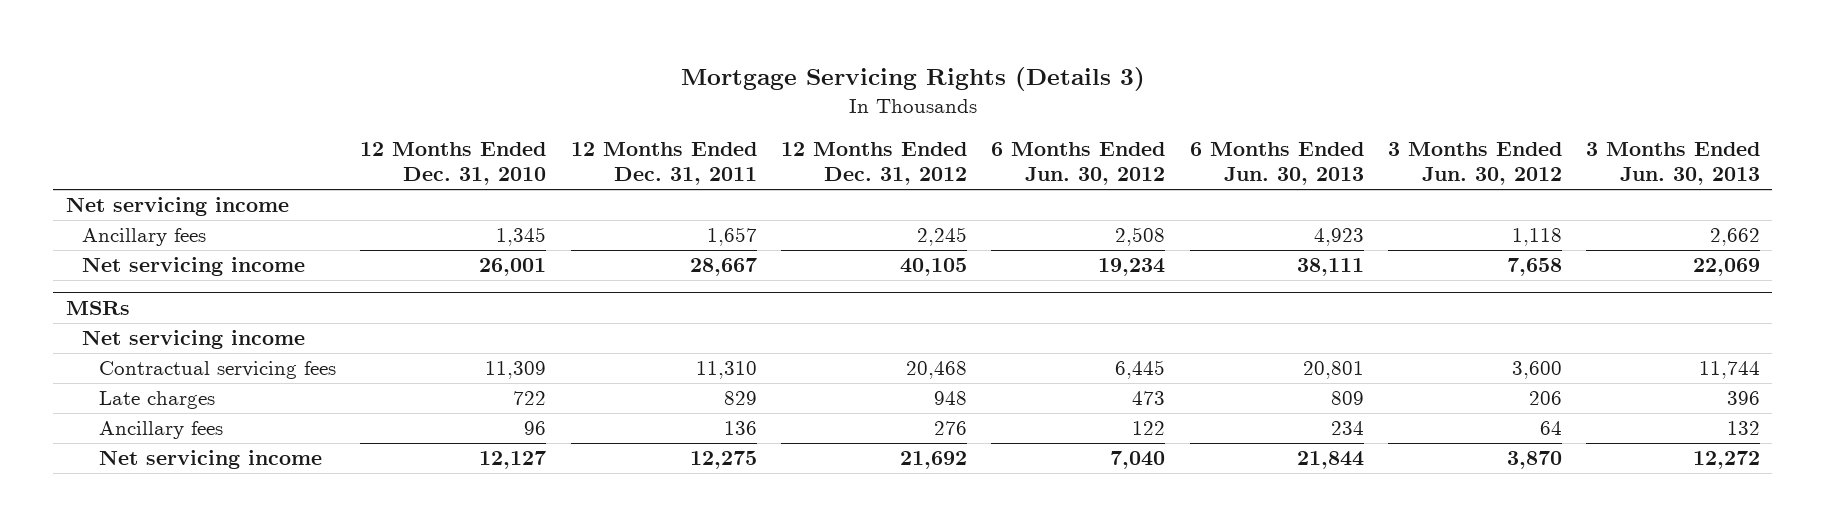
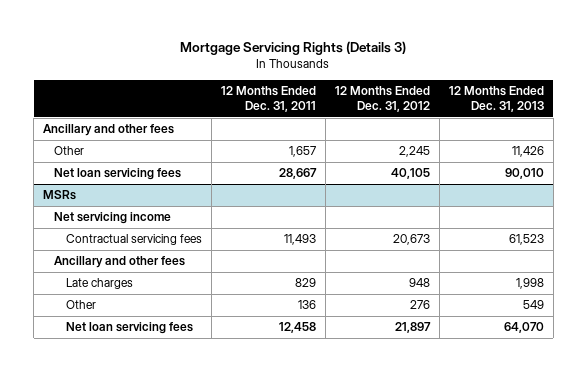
- | 12 Months Ended Dec. 31, 2010 | 12 Months Ended Dec. 31, 2011 | 12 Months Ended Dec. 31, 2012 | 6 Months Ended Jun. 30, 2012 | 6 Months Ended Jun. 30, 2013 | 3 Months Ended Jun. 30, 2012 | 3 Months Ended Jun. 30, 2013
+ | 12 Months Ended Dec. 31, 2011 | 12 Months Ended Dec. 31, 2012 | 12 Months Ended Dec. 31, 2013
- Net servicing income
- Ancillary fees | 1,345 | 1,657 | 2,245 | 2,508 | 4,923 | 1,118 | 2,662
- Net servicing income | 26,001 | 28,667 | 40,105 | 19,234 | 38,111 | 7,658 | 22,069
+ Ancillary and other fees
+ Other | 1,657 | 2,245 | 11,426
+ Net loan servicing fees | 28,667 | 40,105 | 90,010
@ MSRs
- Contractual servicing fees | 11,309 | 11,310 | 20,468 | 6,445 | 20,801 | 3,600 | 11,744
+ Contractual servicing fees | 11,493 | 20,673 | 61,523
+ Ancillary and other fees
- Ancillary fees | 96 | 136 | 276 | 122 | 234 | 64 | 132
- Net servicing income | 12,127 | 12,275 | 21,692 | 7,040 | 21,844 | 3,870 | 12,272
+ Other | 136 | 276 | 549
+ Net loan servicing fees | 12,458 | 21,897 | 64,070

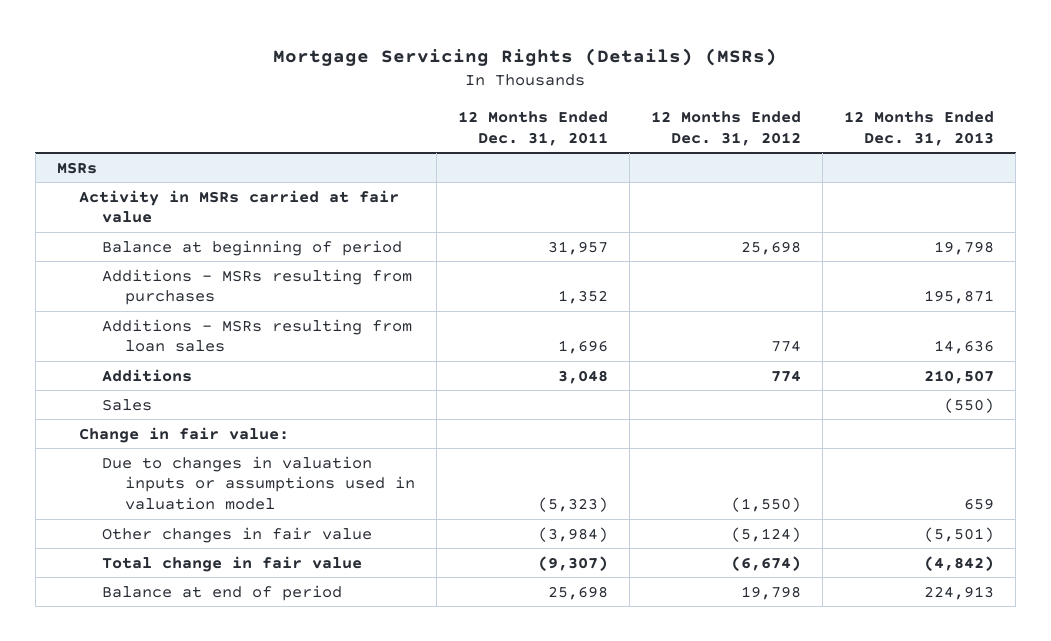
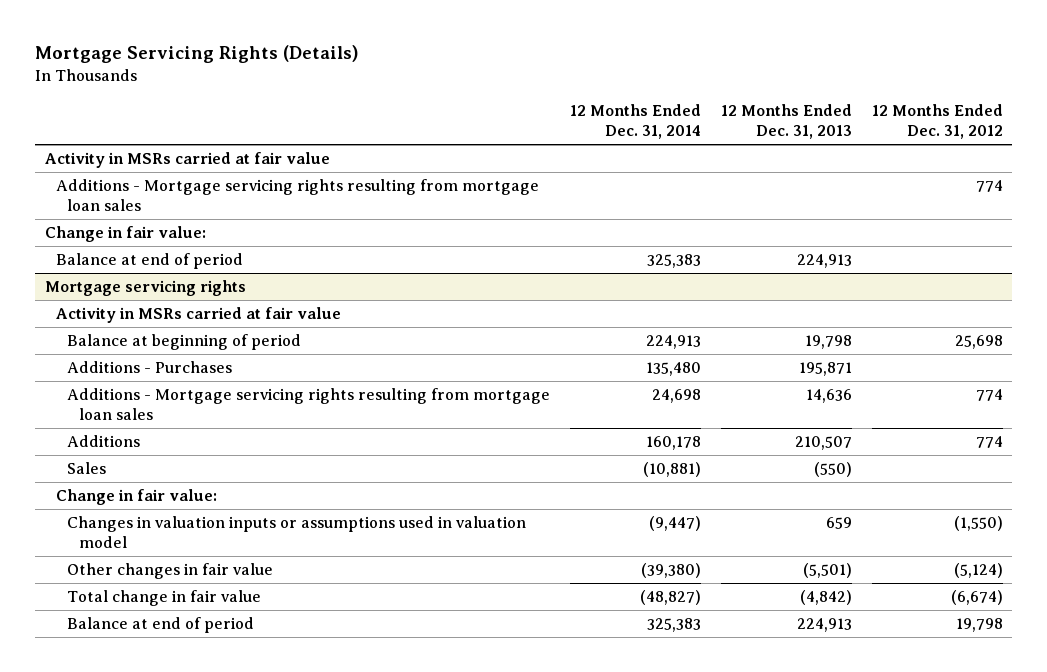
- Mortgage Servicing Rights (Details) (MSRs)
+ Mortgage Servicing Rights (Details)
- | 12 Months Ended Dec. 31, 2011 | 12 Months Ended Dec. 31, 2012 | 12 Months Ended Dec. 31, 2013
+ | 12 Months Ended Dec. 31, 2014 | 12 Months Ended Dec. 31, 2013 | 12 Months Ended Dec. 31, 2012
- MSRs
+ Additions - Mortgage servicing rights resulting from mortgage loan sales | | | 774
+ Change in fair value:
+ Balance at end of period | 325,383 | 224,913 |
+ Mortgage servicing rights
+ Activity in MSRs carried at fair value
- Additions - MSRs resulting from purchases | 1,352 | | 195,871
- Additions - MSRs resulting from loan sales | 1,696 | 774 | 14,636
+ Additions - Purchases | 135,480 | 195,871 |
+ Additions - Mortgage servicing rights resulting from mortgage loan sales | 24,698 | 14,636 | 774
- Due to changes in valuation inputs or assumptions used in valuation model | (5,323) | (1,550) | 659
+ Changes in valuation inputs or assumptions used in valuation model | (9,447) | 659 | (1,550)

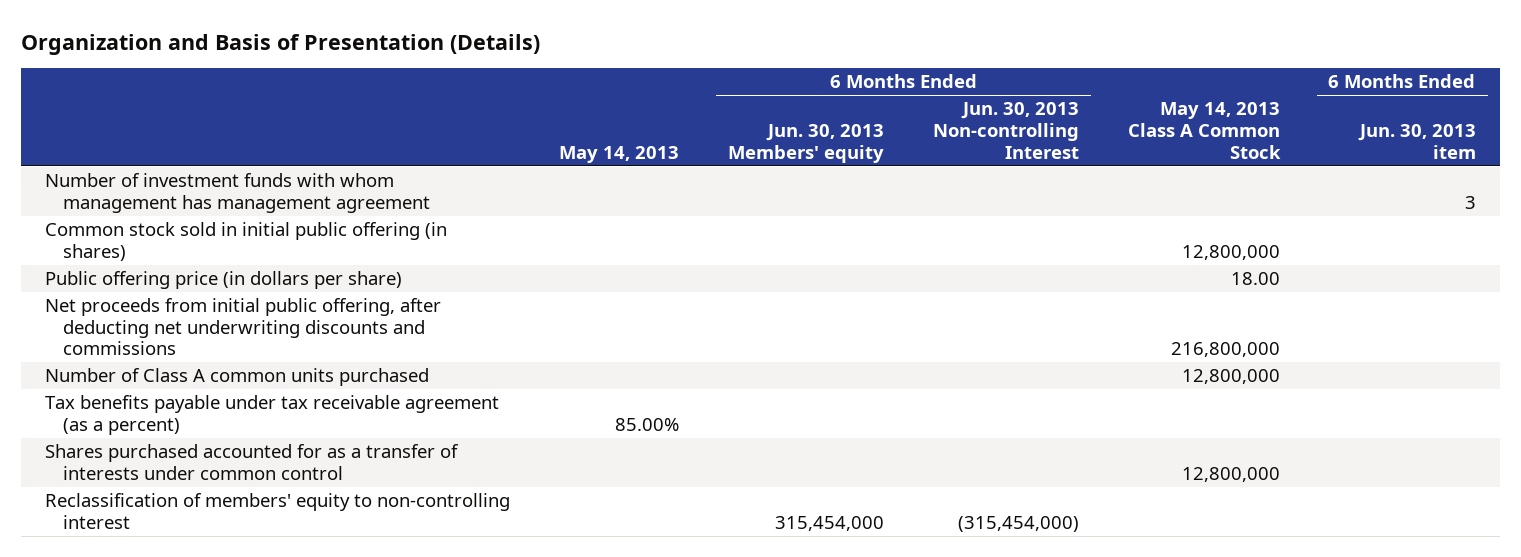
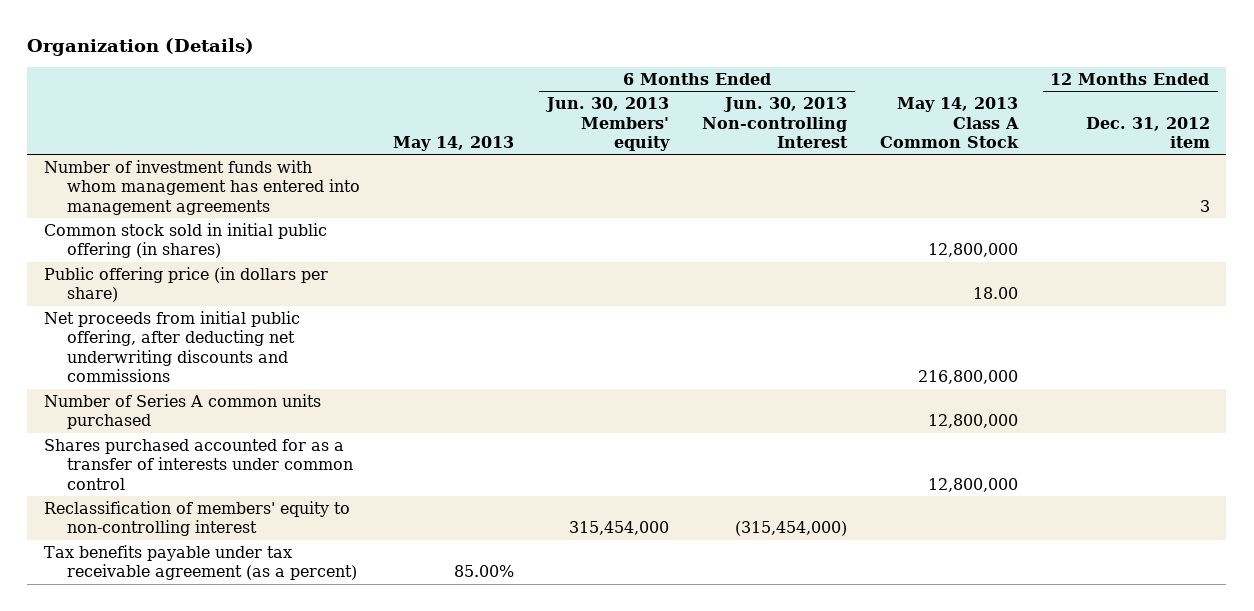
- Organization and Basis of Presentation (Details)
+ Organization (Details)
- | May 14, 2013 | 6 Months Ended Jun. 30, 2013 Members' equity | 6 Months Ended Jun. 30, 2013 Non-controlling Interest | May 14, 2013 Class A Common Stock | 6 Months Ended Jun. 30, 2013 item
+ | May 14, 2013 | 6 Months Ended Jun. 30, 2013 Members' equity | 6 Months Ended Jun. 30, 2013 Non-controlling Interest | May 14, 2013 Class A Common Stock | 12 Months Ended Dec. 31, 2012 item
- Number of investment funds with whom management has management agreement | | | | | 3
+ Number of investment funds with whom management has entered into management agreements | | | | | 3
- Number of Class A common units purchased | | | | 12,800,000 |
+ Number of Series A common units purchased | | | | 12,800,000 |
moved down: Tax benefits payable under tax receivable agreement (as a percent) | 85.00% | | | |

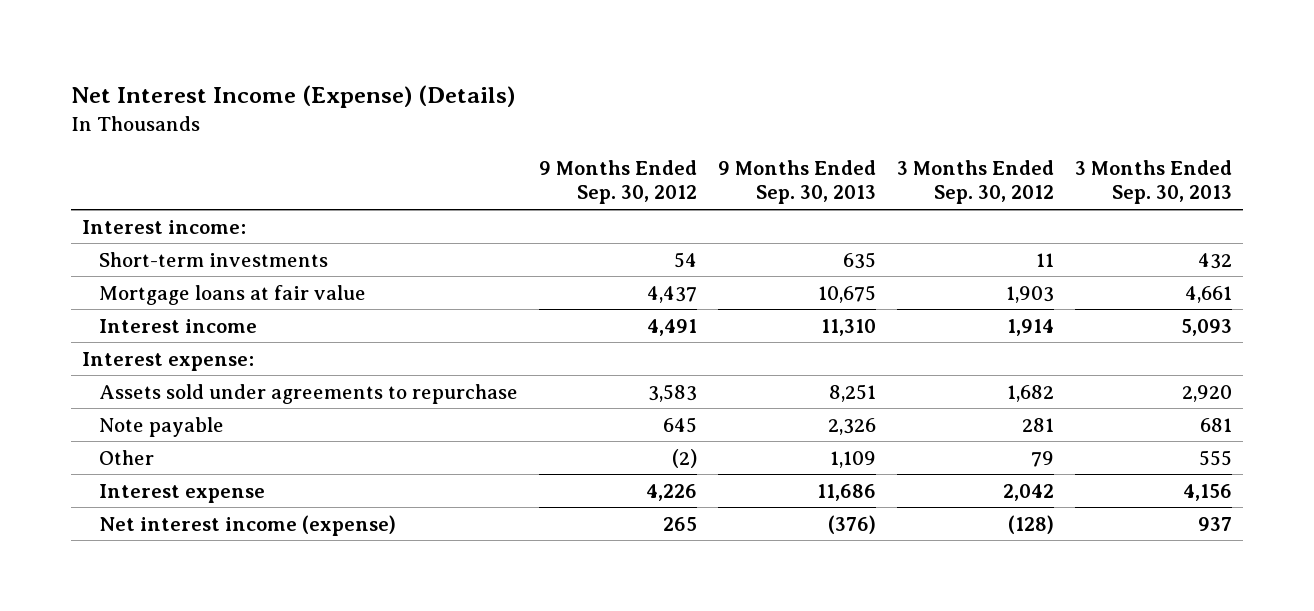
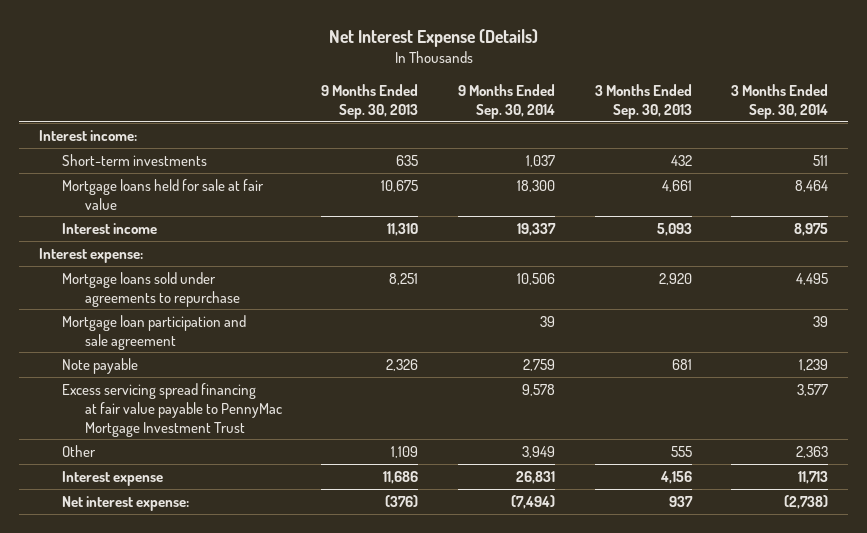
- Net Interest Income (Expense) (Details)
+ Net Interest Expense (Details)
- | 9 Months Ended Sep. 30, 2012 | 9 Months Ended Sep. 30, 2013 | 3 Months Ended Sep. 30, 2012 | 3 Months Ended Sep. 30, 2013
+ | 9 Months Ended Sep. 30, 2013 | 9 Months Ended Sep. 30, 2014 | 3 Months Ended Sep. 30, 2013 | 3 Months Ended Sep. 30, 2014
- Mortgage loans at fair value | 4,437 | 10,675 | 1,903 | 4,661
+ Mortgage loans held for sale at fair value | 10,675 | 18,300 | 4,661 | 8,464
- Assets sold under agreements to repurchase | 3,583 | 8,251 | 1,682 | 2,920
+ Mortgage loans sold under agreements to repurchase | 8,251 | 10,506 | 2,920 | 4,495
+ Mortgage loan participation and sale agreement | | 39 | | 39
+ Excess servicing spread financing at fair value payable to PennyMac Mortgage Investment Trust | | 9,578 | | 3,577
- Net interest income (expense) | 265 | (376) | (128) | 937
+ Net interest expense: | (376) | (7,494) | 937 | (2,738)

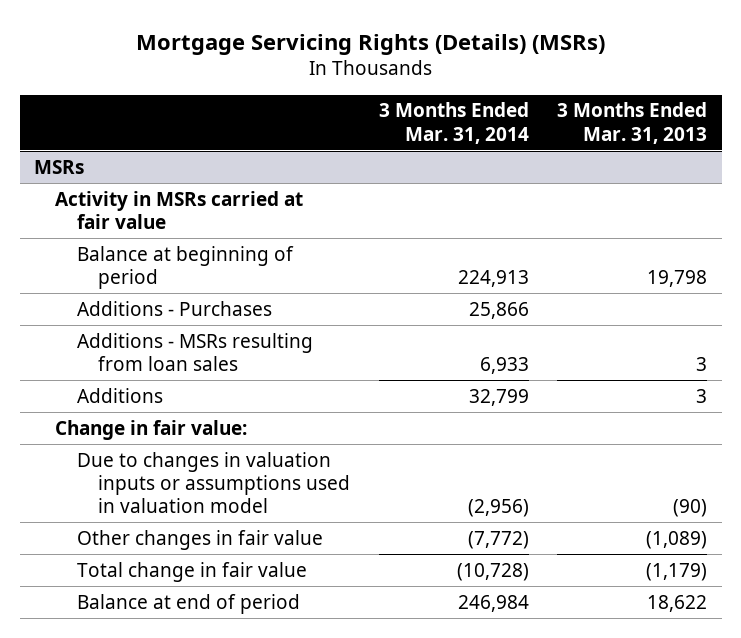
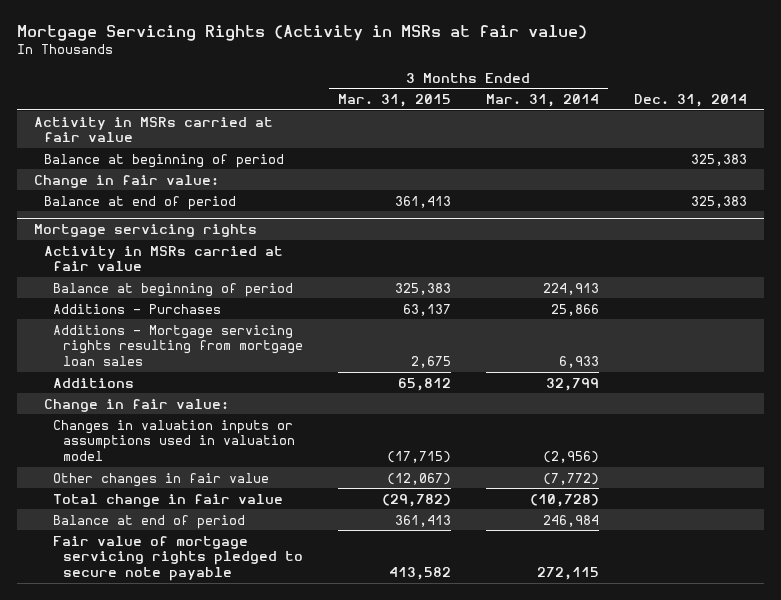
- Mortgage Servicing Rights (Details) (MSRs)
+ Mortgage Servicing Rights (Activity in MSRs at fair value)
- | 3 Months Ended Mar. 31, 2014 | 3 Months Ended Mar. 31, 2013
+ | 3 Months Ended Mar. 31, 2015 | 3 Months Ended Mar. 31, 2014 | Dec. 31, 2014
- MSRs
+ Balance at beginning of period | | | 325,383
+ Change in fair value:
+ Balance at end of period | 361,413 | | 325,383
+ Mortgage servicing rights
+ Activity in MSRs carried at fair value
- Additions - MSRs resulting from loan sales | 6,933 | 3
+ Additions - Mortgage servicing rights resulting from mortgage loan sales | 2,675 | 6,933 |
- Due to changes in valuation inputs or assumptions used in valuation model | (2,956) | (90)
+ Changes in valuation inputs or assumptions used in valuation model | (17,715) | (2,956) |
+ Fair value of mortgage servicing rights pledged to secure note payable | 413,582 | 272,115 |

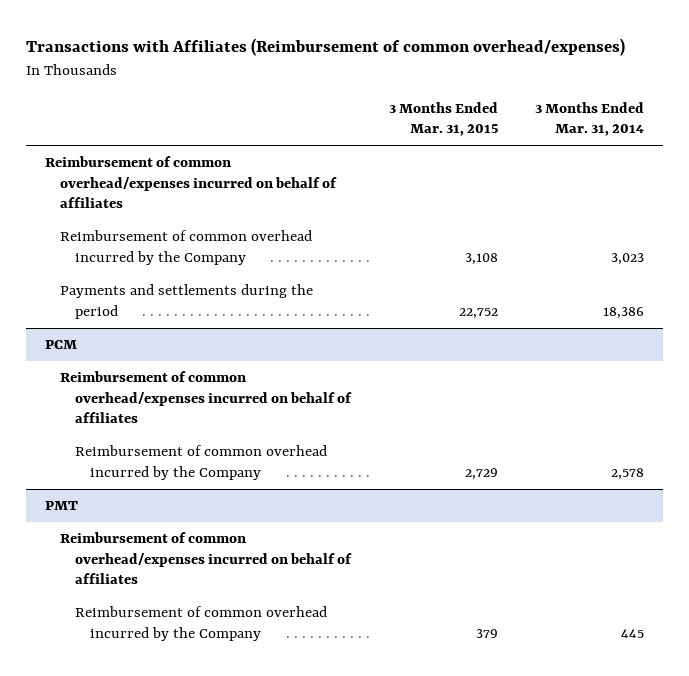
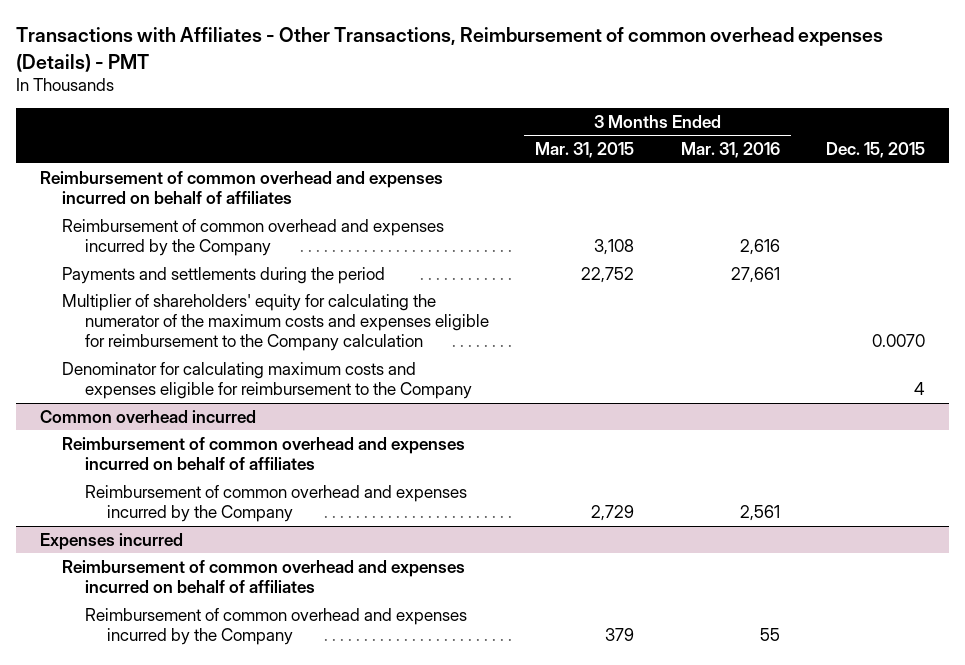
- Transactions with Affiliates (Reimbursement of common overhead/expenses)
+ Transactions with Affiliates - Other Transactions, Reimbursement of common overhead expenses (Details) - PMT
- | 3 Months Ended Mar. 31, 2015 | 3 Months Ended Mar. 31, 2014
+ | 3 Months Ended Mar. 31, 2015 | 3 Months Ended Mar. 31, 2016 | Dec. 15, 2015
- Reimbursement of common overhead/expenses incurred on behalf of affiliates
- Reimbursement of common overhead incurred by the Company | 3,108 | 3,023
+ Reimbursement of common overhead and expenses incurred on behalf of affiliates
+ Reimbursement of common overhead and expenses incurred by the Company | 3,108 | 2,616 |
- PCM
- Reimbursement of common overhead/expenses incurred on behalf of affiliates
- Reimbursement of common overhead incurred by the Company | 2,729 | 2,578
- PMT
- Reimbursement of common overhead/expenses incurred on behalf of affiliates
- Reimbursement of common overhead incurred by the Company | 379 | 445
+ Multiplier of shareholders' equity for calculating the numerator of the maximum costs and expenses eligible for reimbursement to the Company calculation | | | 0.0070
+ Denominator for calculating maximum costs and expenses eligible for reimbursement to the Company | | | 4
+ Common overhead incurred
+ Reimbursement of common overhead and expenses incurred on behalf of affiliates
+ Reimbursement of common overhead and expenses incurred by the Company | 2,729 | 2,561 |
+ Expenses incurred
+ Reimbursement of common overhead and expenses incurred on behalf of affiliates
+ Reimbursement of common overhead and expenses incurred by the Company | 379 | 55 |

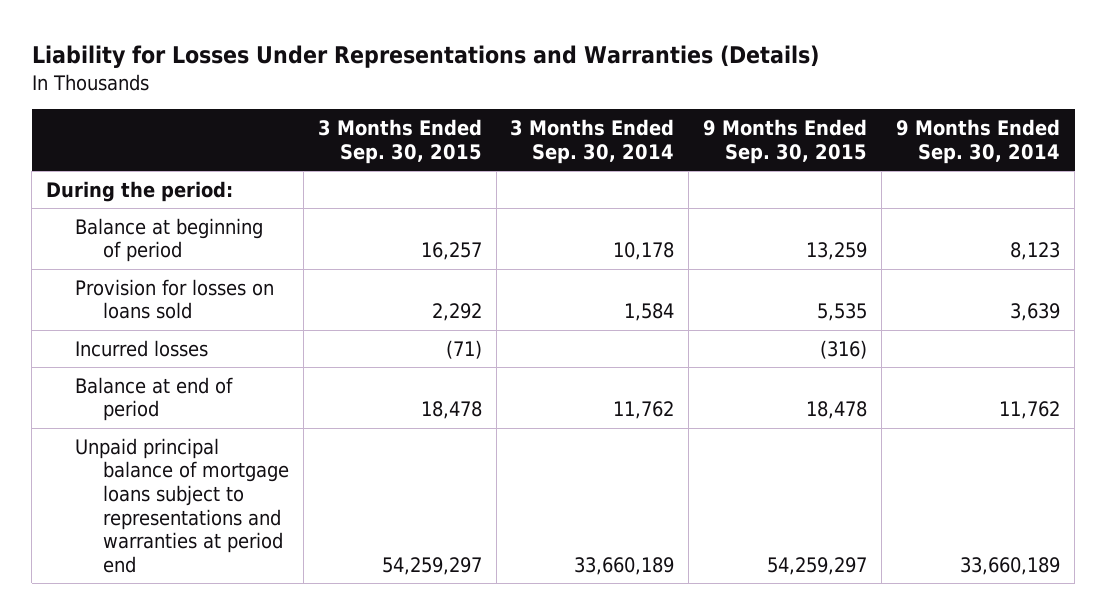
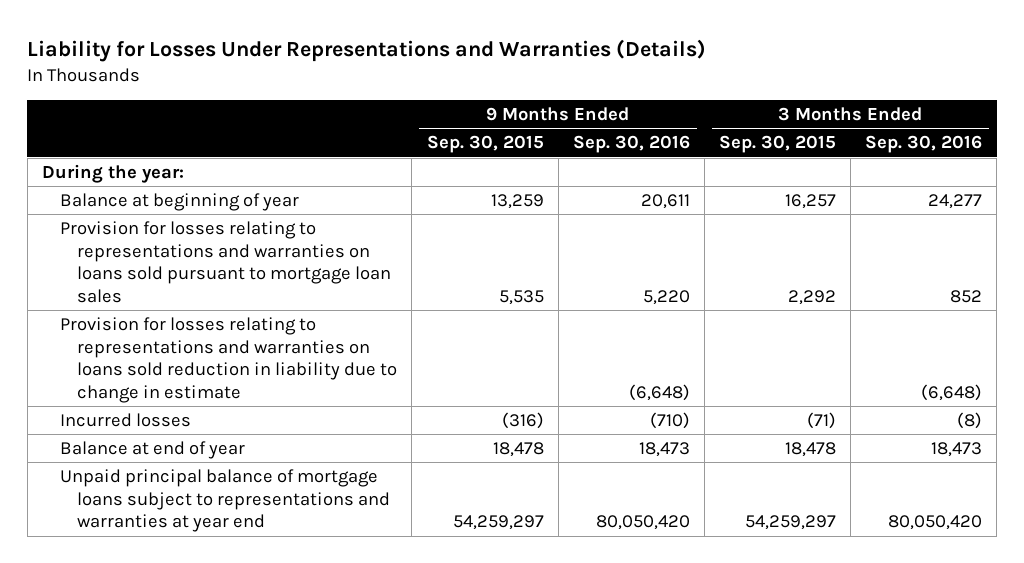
- | 3 Months Ended Sep. 30, 2015 | 3 Months Ended Sep. 30, 2014 | 9 Months Ended Sep. 30, 2015 | 9 Months Ended Sep. 30, 2014
+ | 9 Months Ended Sep. 30, 2015 | 9 Months Ended Sep. 30, 2016 | 3 Months Ended Sep. 30, 2015 | 3 Months Ended Sep. 30, 2016
- During the period:
- Balance at beginning of period | 16,257 | 10,178 | 13,259 | 8,123
- Provision for losses on loans sold | 2,292 | 1,584 | 5,535 | 3,639
+ During the year:
+ Balance at beginning of year | 13,259 | 20,611 | 16,257 | 24,277
+ Provision for losses relating to representations and warranties on loans sold pursuant to mortgage loan sales | 5,535 | 5,220 | 2,292 | 852
+ Provision for losses relating to representations and warranties on loans sold reduction in liability due to change in estimate | | (6,648) | | (6,648)
- Balance at end of period | 18,478 | 11,762 | 18,478 | 11,762
- Unpaid principal balance of mortgage loans subject to representations and warranties at period end | 54,259,297 | 33,660,189 | 54,259,297 | 33,660,189
+ Balance at end of year | 18,478 | 18,473 | 18,478 | 18,473
+ Unpaid principal balance of mortgage loans subject to representations and warranties at year end | 54,259,297 | 80,050,420 | 54,259,297 | 80,050,420

